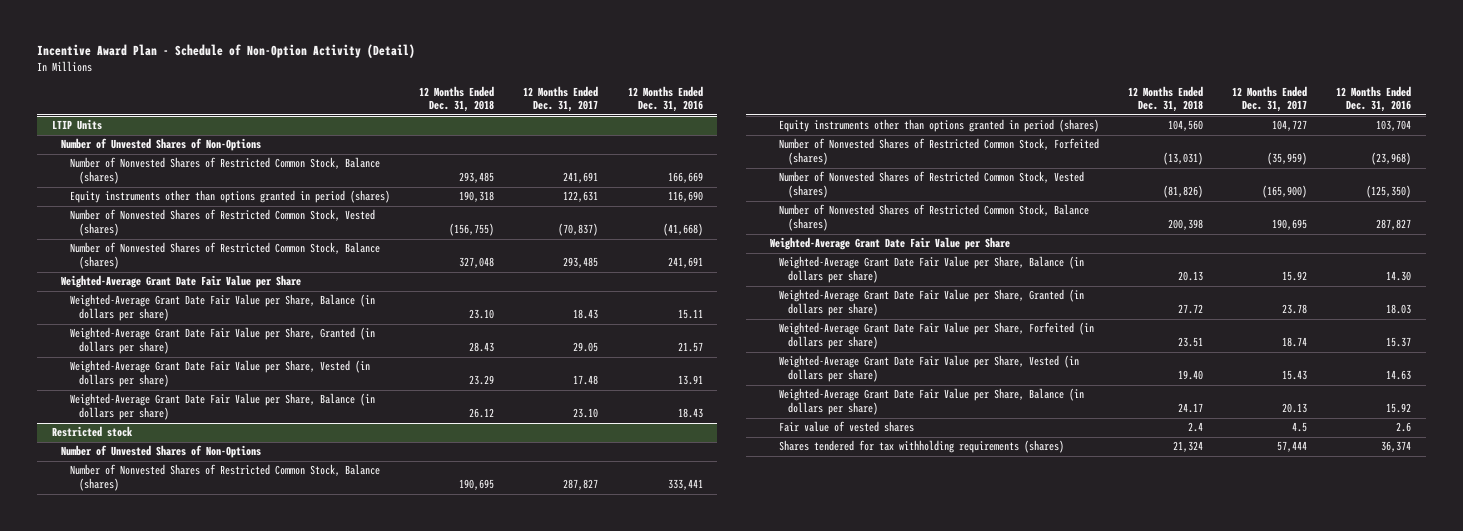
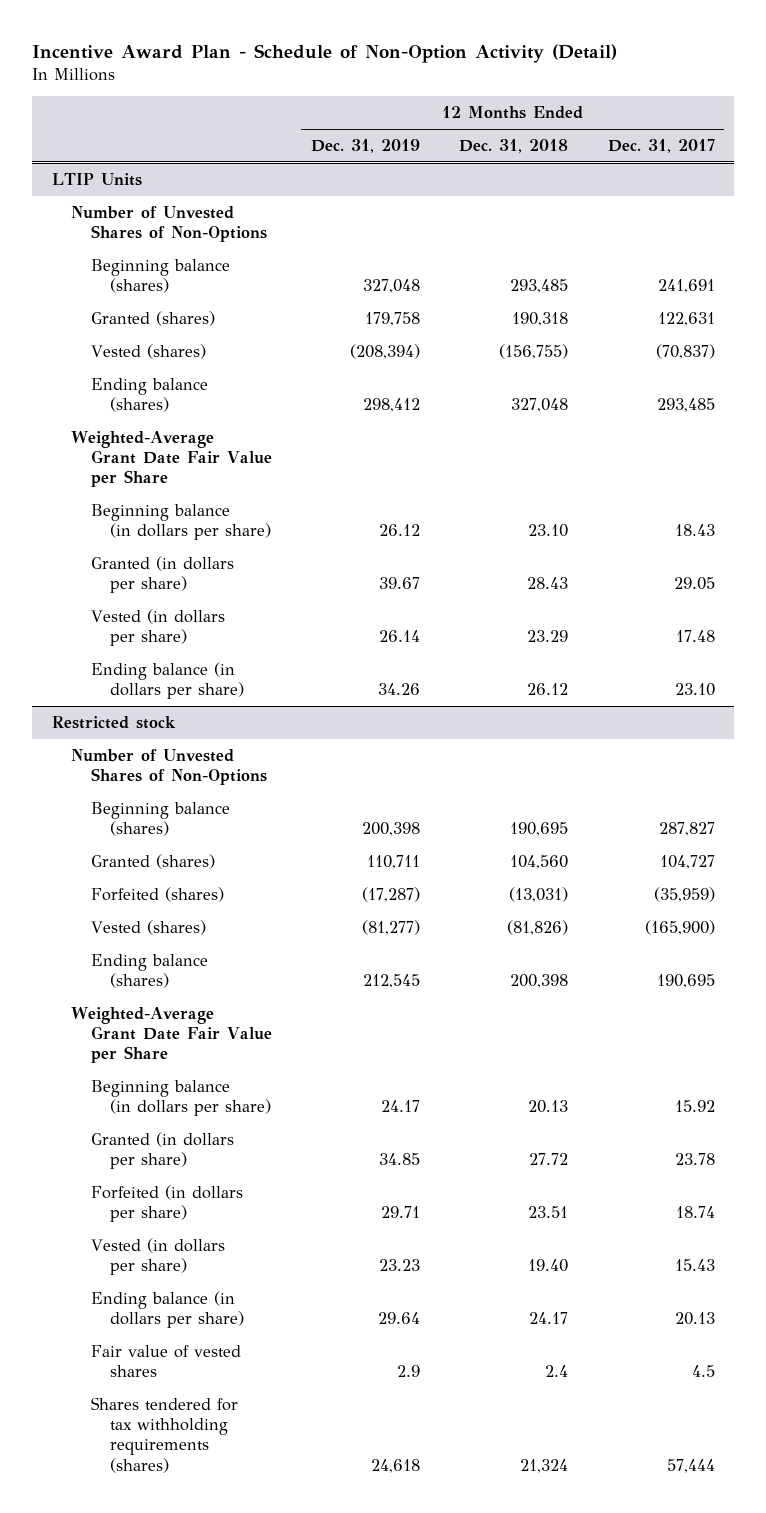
- | 12 Months Ended Dec. 31, 2018 | 12 Months Ended Dec. 31, 2017 | 12 Months Ended Dec. 31, 2016
+ | 12 Months Ended Dec. 31, 2019 | 12 Months Ended Dec. 31, 2018 | 12 Months Ended Dec. 31, 2017
@ LTIP Units
- Number of Nonvested Shares of Restricted Common Stock, Balance (shares) | 293,485 | 241,691 | 166,669
- Equity instruments other than options granted in period (shares) | 190,318 | 122,631 | 116,690
- Number of Nonvested Shares of Restricted Common Stock, Vested (shares) | (156,755) | (70,837) | (41,668)
- Number of Nonvested Shares of Restricted Common Stock, Balance (shares) | 327,048 | 293,485 | 241,691
+ Beginning balance (shares) | 327,048 | 293,485 | 241,691
+ Granted (shares) | 179,758 | 190,318 | 122,631
+ Vested (shares) | (208,394) | (156,755) | (70,837)
+ Ending balance (shares) | 298,412 | 327,048 | 293,485
- Weighted-Average Grant Date Fair Value per Share, Balance (in dollars per share) | 23.10 | 18.43 | 15.11
- Weighted-Average Grant Date Fair Value per Share, Granted (in dollars per share) | 28.43 | 29.05 | 21.57
- Weighted-Average Grant Date Fair Value per Share, Vested (in dollars per share) | 23.29 | 17.48 | 13.91
- Weighted-Average Grant Date Fair Value per Share, Balance (in dollars per share) | 26.12 | 23.10 | 18.43
+ Beginning balance (in dollars per share) | 26.12 | 23.10 | 18.43
+ Granted (in dollars per share) | 39.67 | 28.43 | 29.05
+ Vested (in dollars per share) | 26.14 | 23.29 | 17.48
+ Ending balance (in dollars per share) | 34.26 | 26.12 | 23.10
@ Restricted stock
- Number of Nonvested Shares of Restricted Common Stock, Balance (shares) | 190,695 | 287,827 | 333,441
- Equity instruments other than options granted in period (shares) | 104,560 | 104,727 | 103,704
- Number of Nonvested Shares of Restricted Common Stock, Forfeited (shares) | (13,031) | (35,959) | (23,968)
- Number of Nonvested Shares of Restricted Common Stock, Vested (shares) | (81,826) | (165,900) | (125,350)
- Number of Nonvested Shares of Restricted Common Stock, Balance (shares) | 200,398 | 190,695 | 287,827
+ Beginning balance (shares) | 200,398 | 190,695 | 287,827
+ Granted (shares) | 110,711 | 104,560 | 104,727
+ Forfeited (shares) | (17,287) | (13,031) | (35,959)
+ Vested (shares) | (81,277) | (81,826) | (165,900)
+ Ending balance (shares) | 212,545 | 200,398 | 190,695
- Weighted-Average Grant Date Fair Value per Share, Balance (in dollars per share) | 20.13 | 15.92 | 14.30
- Weighted-Average Grant Date Fair Value per Share, Granted (in dollars per share) | 27.72 | 23.78 | 18.03
- Weighted-Average Grant Date Fair Value per Share, Forfeited (in dollars per share) | 23.51 | 18.74 | 15.37
- Weighted-Average Grant Date Fair Value per Share, Vested (in dollars per share) | 19.40 | 15.43 | 14.63
- Weighted-Average Grant Date Fair Value per Share, Balance (in dollars per share) | 24.17 | 20.13 | 15.92
+ Beginning balance (in dollars per share) | 24.17 | 20.13 | 15.92
+ Granted (in dollars per share) | 34.85 | 27.72 | 23.78
+ Forfeited (in dollars per share) | 29.71 | 23.51 | 18.74
+ Vested (in dollars per share) | 23.23 | 19.40 | 15.43
+ Ending balance (in dollars per share) | 29.64 | 24.17 | 20.13

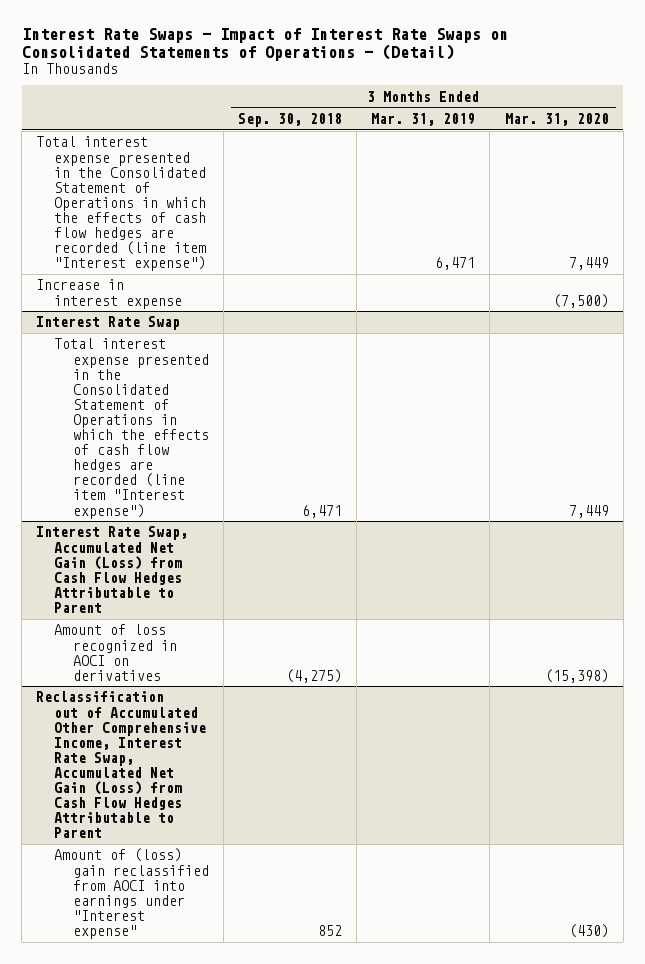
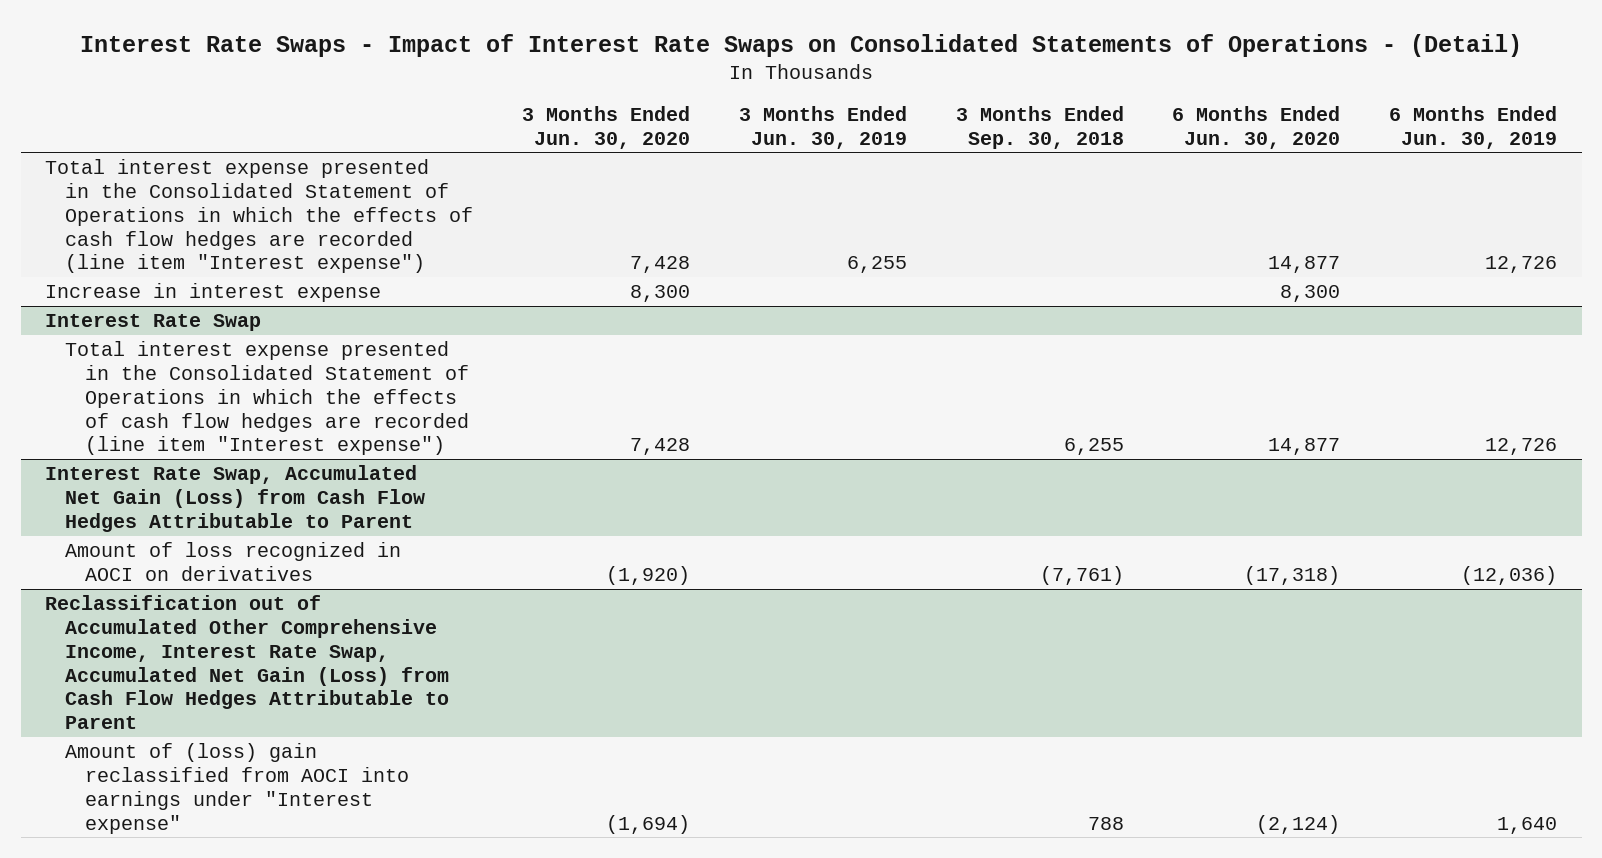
- | 3 Months Ended Sep. 30, 2018 | 3 Months Ended Mar. 31, 2019 | 3 Months Ended Mar. 31, 2020
+ | 3 Months Ended Jun. 30, 2020 | 3 Months Ended Jun. 30, 2019 | 3 Months Ended Sep. 30, 2018 | 6 Months Ended Jun. 30, 2020 | 6 Months Ended Jun. 30, 2019
@ Interest Rate Swap
- Total interest expense presented in the Consolidated Statement of Operations in which the effects of cash flow hedges are recorded (line item "Interest expense") | 6,471 | | 7,449
+ Total interest expense presented in the Consolidated Statement of Operations in which the effects of cash flow hedges are recorded (line item "Interest expense") | 7,428 | | 6,255 | 14,877 | 12,726
@ Interest Rate Swap, Accumulated Net Gain (Loss) from Cash Flow Hedges Attributable to Parent
- Amount of loss recognized in AOCI on derivatives | (4,275) | | (15,398)
+ Amount of loss recognized in AOCI on derivatives | (1,920) | | (7,761) | (17,318) | (12,036)
@ Reclassification out of Accumulated Other Comprehensive Income, Interest Rate Swap, Accumulated Net Gain (Loss) from Cash Flow Hedges Attributable to Parent
- Amount of (loss) gain reclassified from AOCI into earnings under "Interest expense" | 852 | | (430)
+ Amount of (loss) gain reclassified from AOCI into earnings under "Interest expense" | (1,694) | | 788 | (2,124) | 1,640

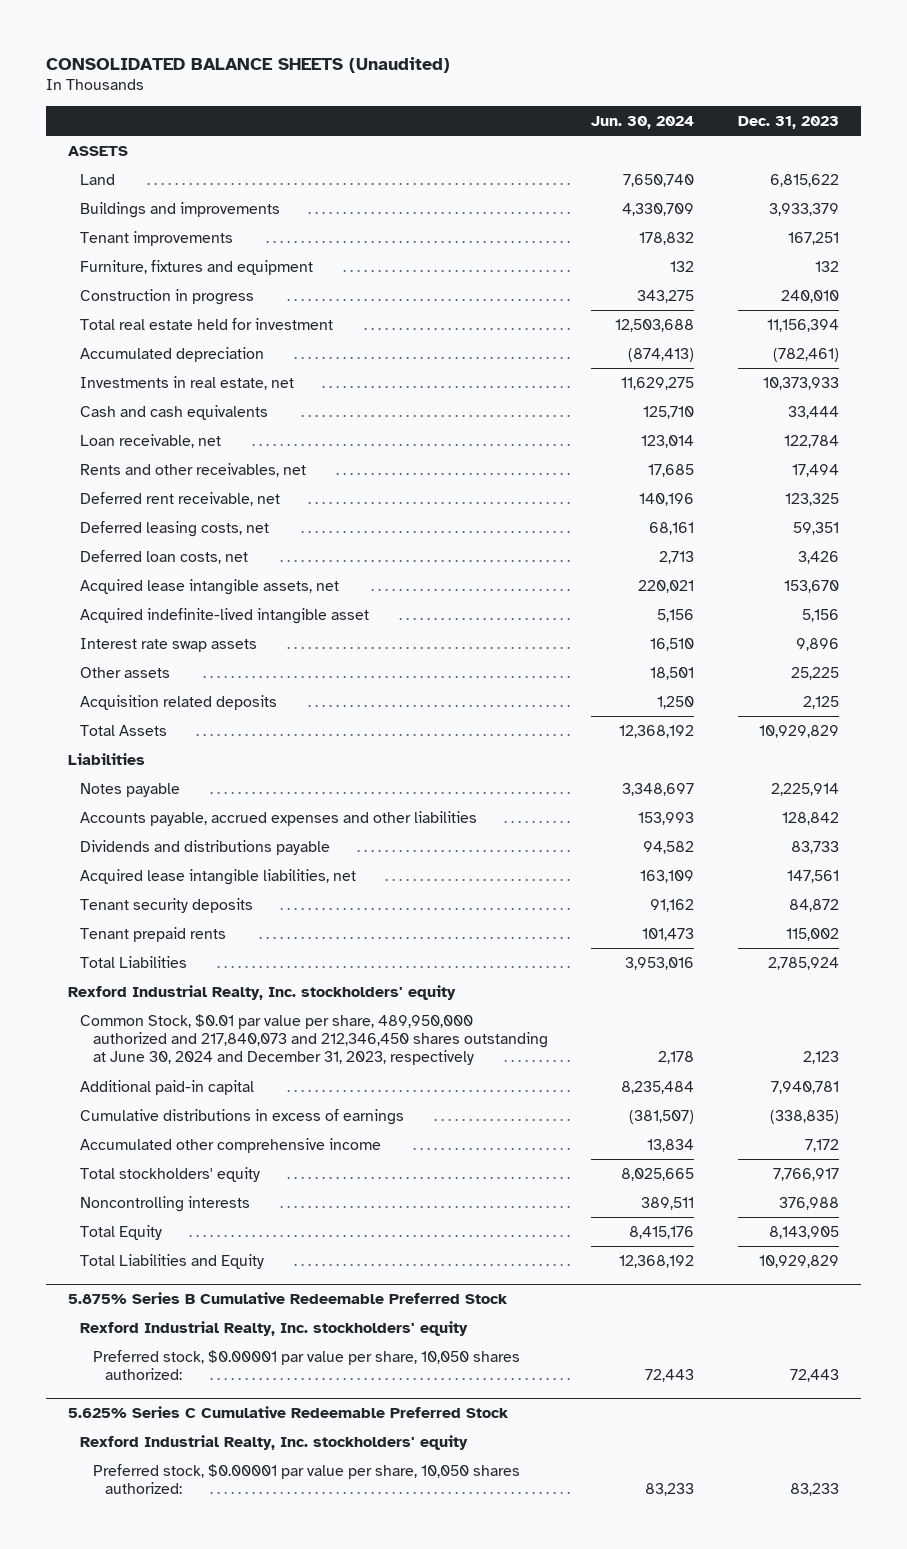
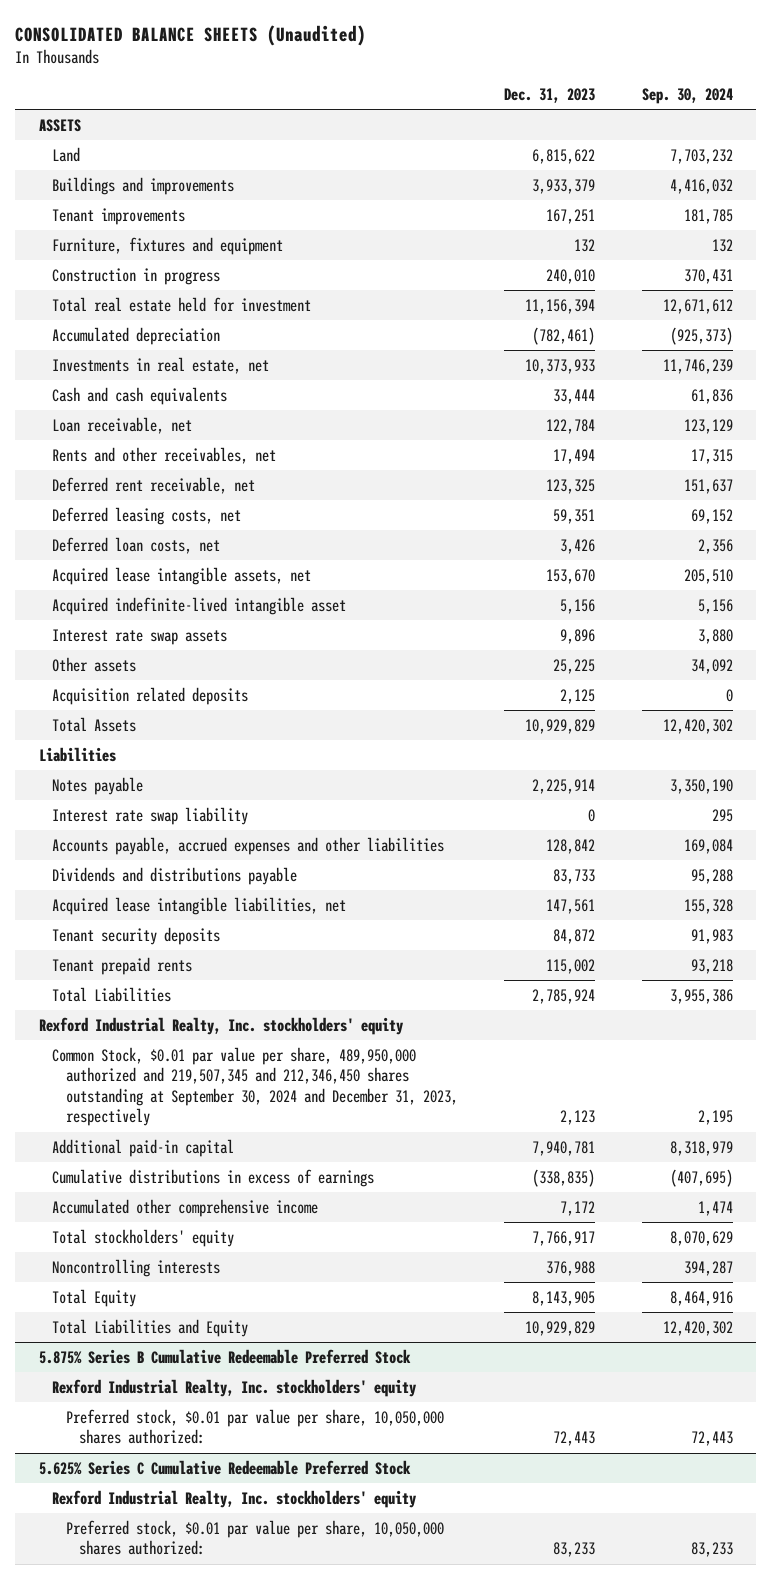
- | Jun. 30, 2024 | Dec. 31, 2023
+ | Dec. 31, 2023 | Sep. 30, 2024
+ Interest rate swap liability | 0 | 295
- Common Stock, $0.01 par value per share, 489,950,000 authorized and 217,840,073 and 212,346,450 shares outstanding at June 30, 2024 and December 31, 2023, respectively | 2,178 | 2,123
+ Common Stock, $0.01 par value per share, 489,950,000 authorized and 219,507,345 and 212,346,450 shares outstanding at September 30, 2024 and December 31, 2023, respectively | 2,123 | 2,195
@ 5.875% Series B Cumulative Redeemable Preferred Stock
- Preferred stock, $0.00001 par value per share, 10,050 shares authorized: | 72,443 | 72,443
+ Preferred stock, $0.01 par value per share, 10,050,000 shares authorized: | 72,443 | 72,443
@ 5.625% Series C Cumulative Redeemable Preferred Stock
- Preferred stock, $0.00001 par value per share, 10,050 shares authorized: | 83,233 | 83,233
+ Preferred stock, $0.01 par value per share, 10,050,000 shares authorized: | 83,233 | 83,233

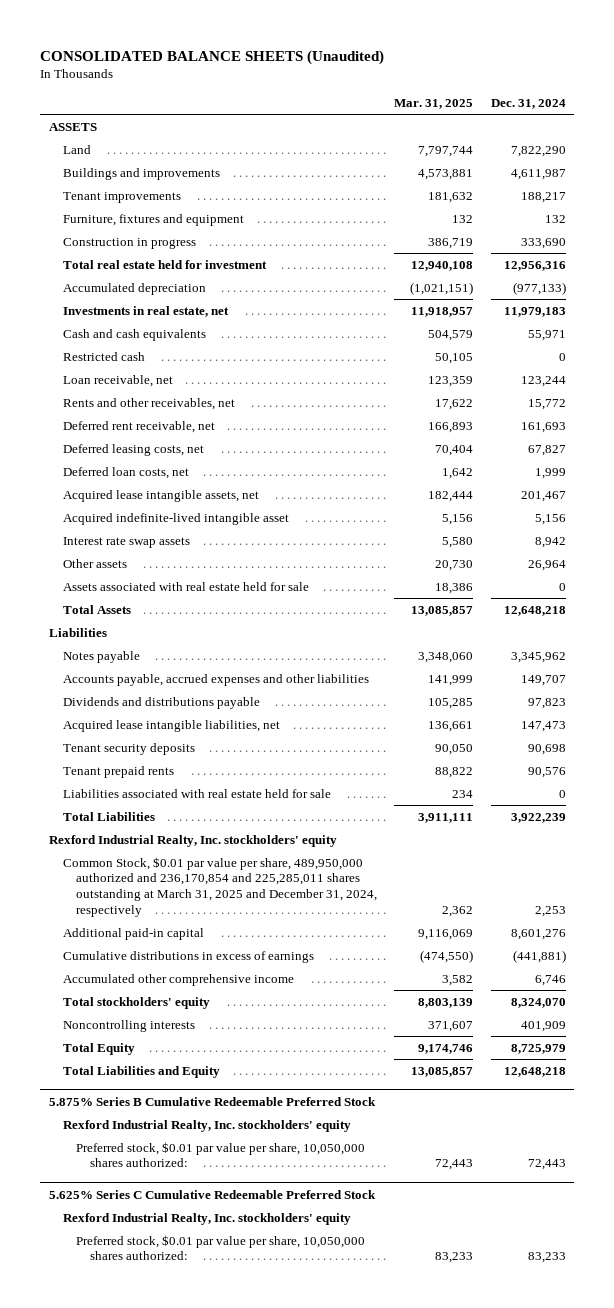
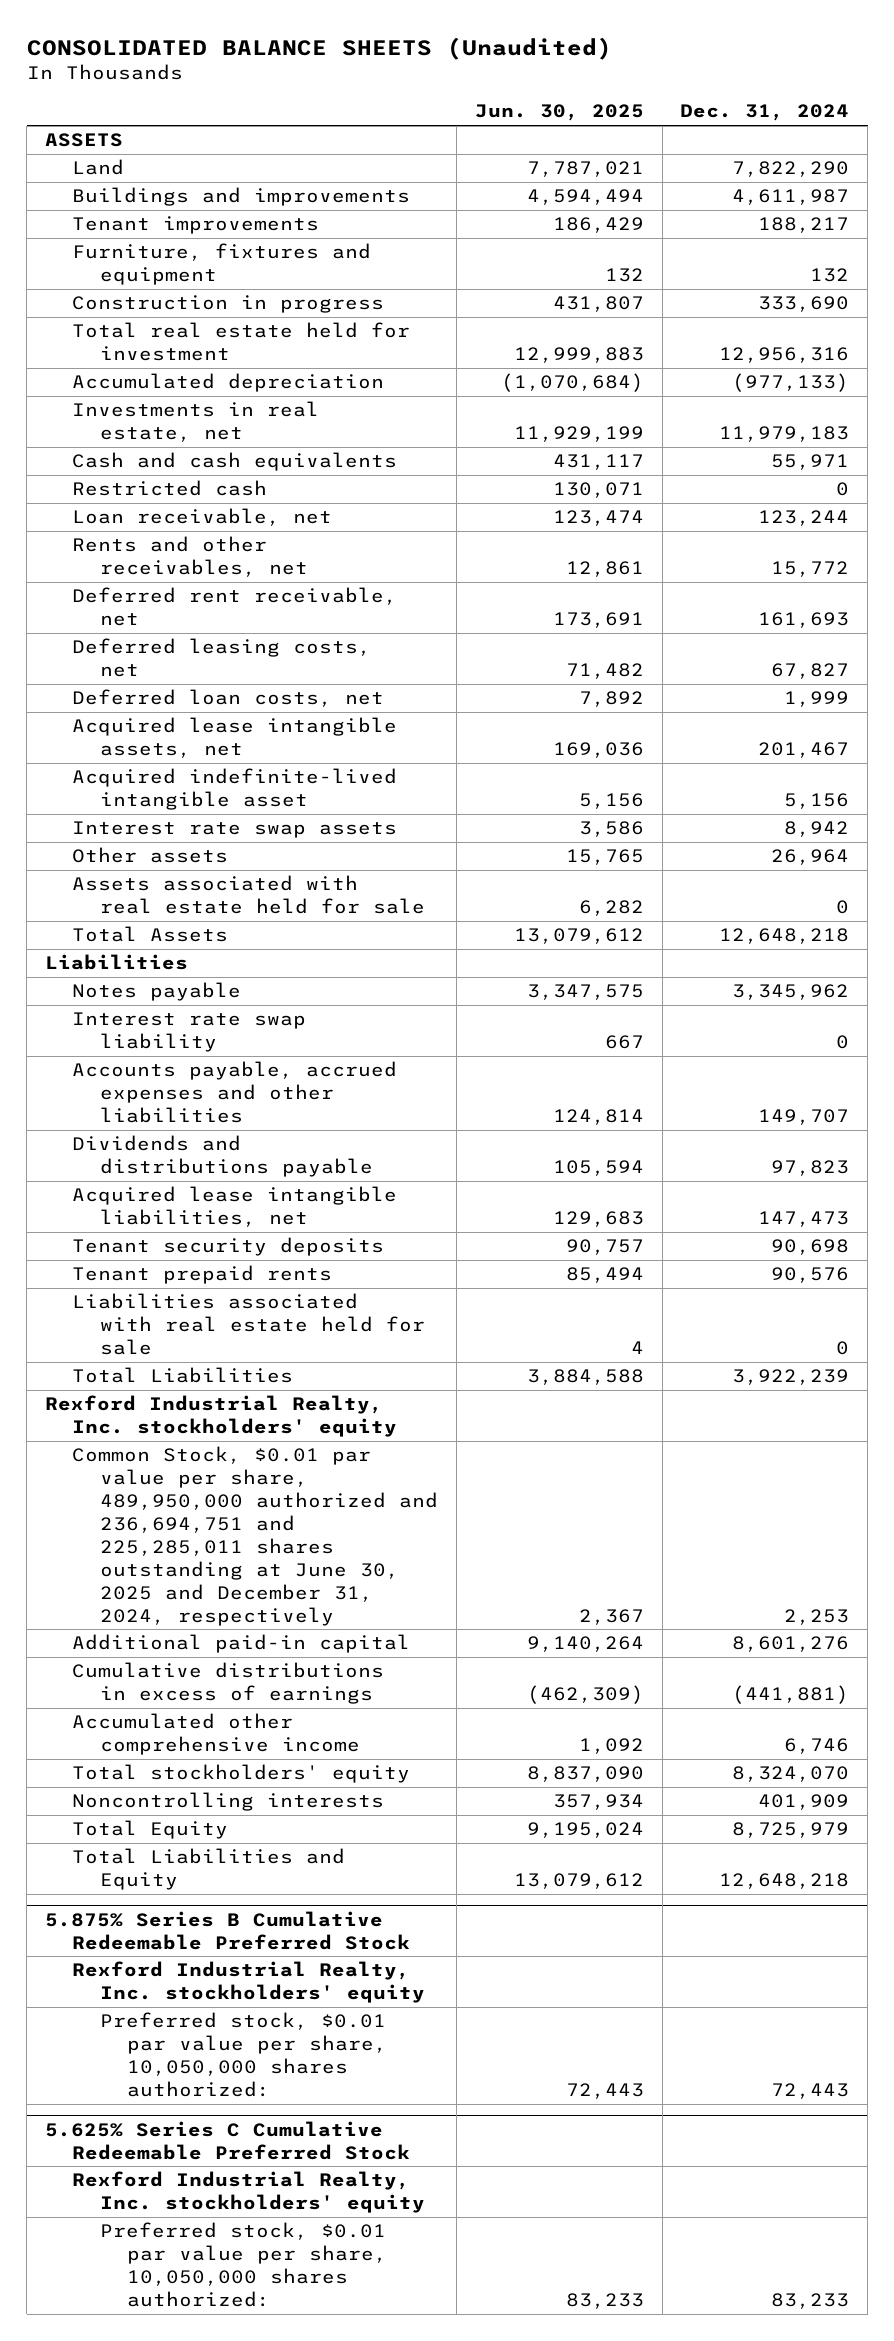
- | Mar. 31, 2025 | Dec. 31, 2024
+ | Jun. 30, 2025 | Dec. 31, 2024
+ Interest rate swap liability | 667 | 0
- Common Stock, $0.01 par value per share, 489,950,000 authorized and 236,170,854 and 225,285,011 shares outstanding at March 31, 2025 and December 31, 2024, respectively | 2,362 | 2,253
+ Common Stock, $0.01 par value per share, 489,950,000 authorized and 236,694,751 and 225,285,011 shares outstanding at June 30, 2025 and December 31, 2024, respectively | 2,367 | 2,253

